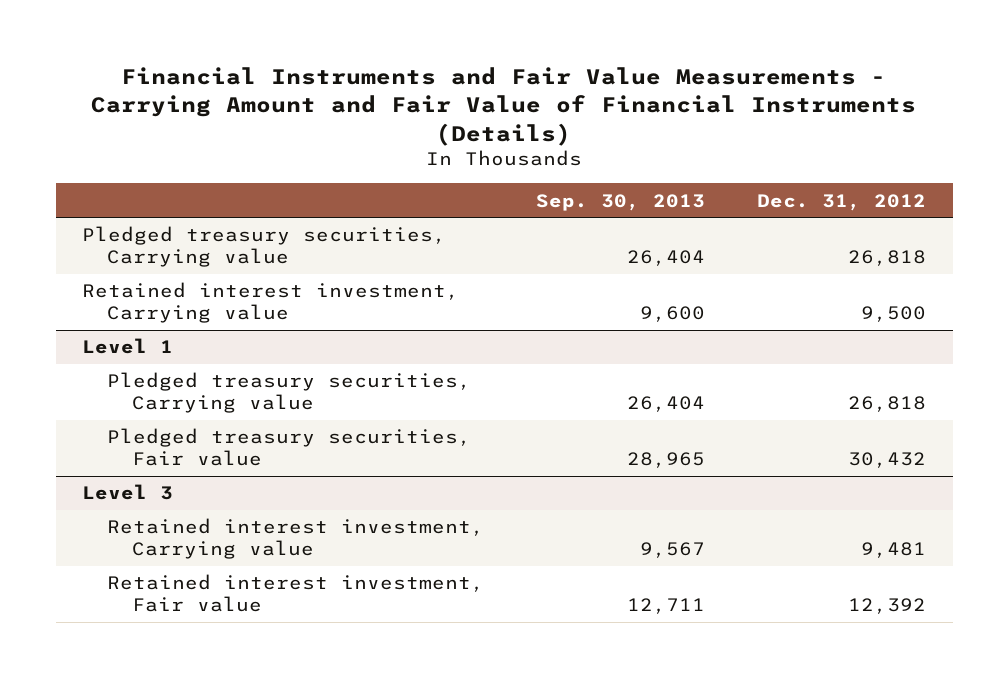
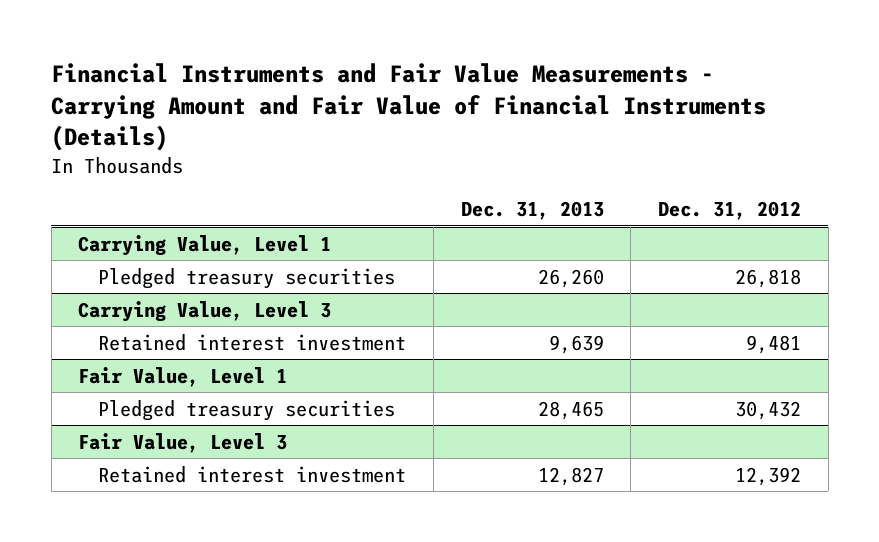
- | Sep. 30, 2013 | Dec. 31, 2012
+ | Dec. 31, 2013 | Dec. 31, 2012
- Pledged treasury securities, Carrying value | 26,404 | 26,818
- Retained interest investment, Carrying value | 9,600 | 9,500
- Level 1
- Pledged treasury securities, Carrying value | 26,404 | 26,818
- Pledged treasury securities, Fair value | 28,965 | 30,432
- Level 3
- Retained interest investment, Carrying value | 9,567 | 9,481
- Retained interest investment, Fair value | 12,711 | 12,392
+ Carrying Value, Level 1
+ Pledged treasury securities | 26,260 | 26,818
+ Carrying Value, Level 3
+ Retained interest investment | 9,639 | 9,481
+ Fair Value, Level 1
+ Pledged treasury securities | 28,465 | 30,432
+ Fair Value, Level 3
+ Retained interest investment | 12,827 | 12,392

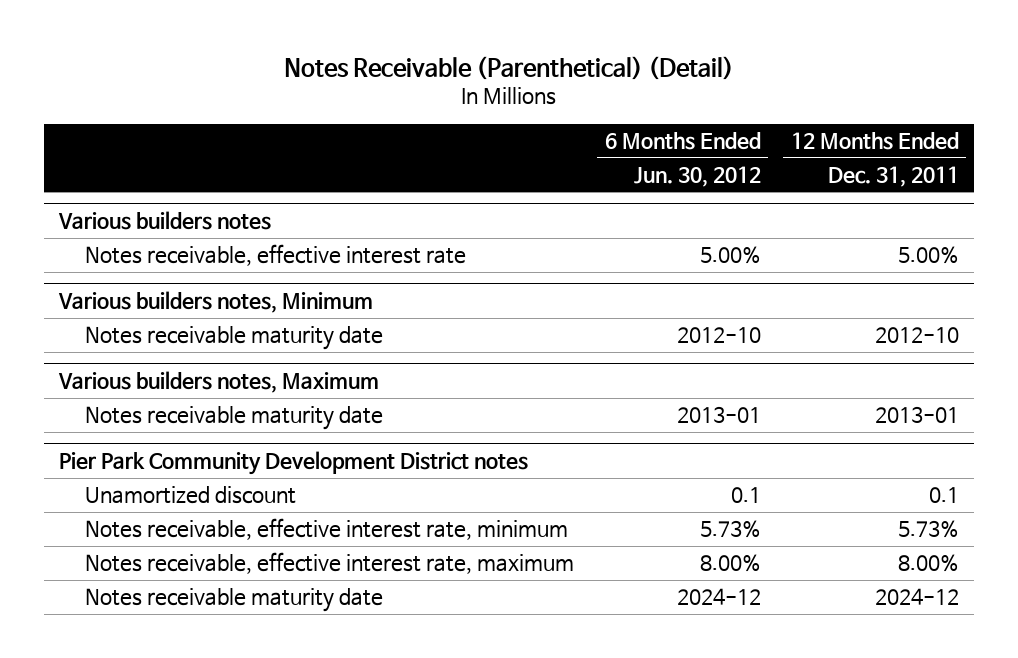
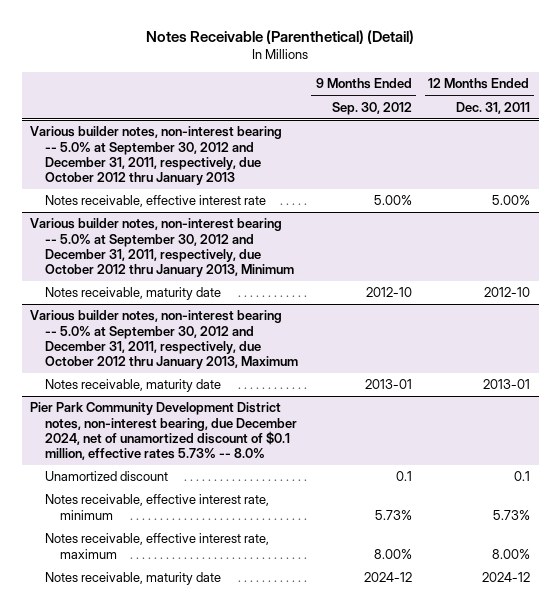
- | 6 Months Ended Jun. 30, 2012 | 12 Months Ended Dec. 31, 2011
+ | 9 Months Ended Sep. 30, 2012 | 12 Months Ended Dec. 31, 2011
- Various builders notes
+ Various builder notes, non-interest bearing -- 5.0% at September 30, 2012 and December 31, 2011, respectively, due October 2012 thru January 2013
- Various builders notes, Minimum
- Notes receivable maturity date | 2012-10 | 2012-10
- Various builders notes, Maximum
- Notes receivable maturity date | 2013-01 | 2013-01
- Pier Park Community Development District notes
+ Various builder notes, non-interest bearing -- 5.0% at September 30, 2012 and December 31, 2011, respectively, due October 2012 thru January 2013, Minimum
+ Notes receivable, maturity date | 2012-10 | 2012-10
+ Various builder notes, non-interest bearing -- 5.0% at September 30, 2012 and December 31, 2011, respectively, due October 2012 thru January 2013, Maximum
+ Notes receivable, maturity date | 2013-01 | 2013-01
+ Pier Park Community Development District notes, non-interest bearing, due December 2024, net of unamortized discount of $0.1 million, effective rates 5.73% -- 8.0%
- Notes receivable maturity date | 2024-12 | 2024-12
+ Notes receivable, maturity date | 2024-12 | 2024-12

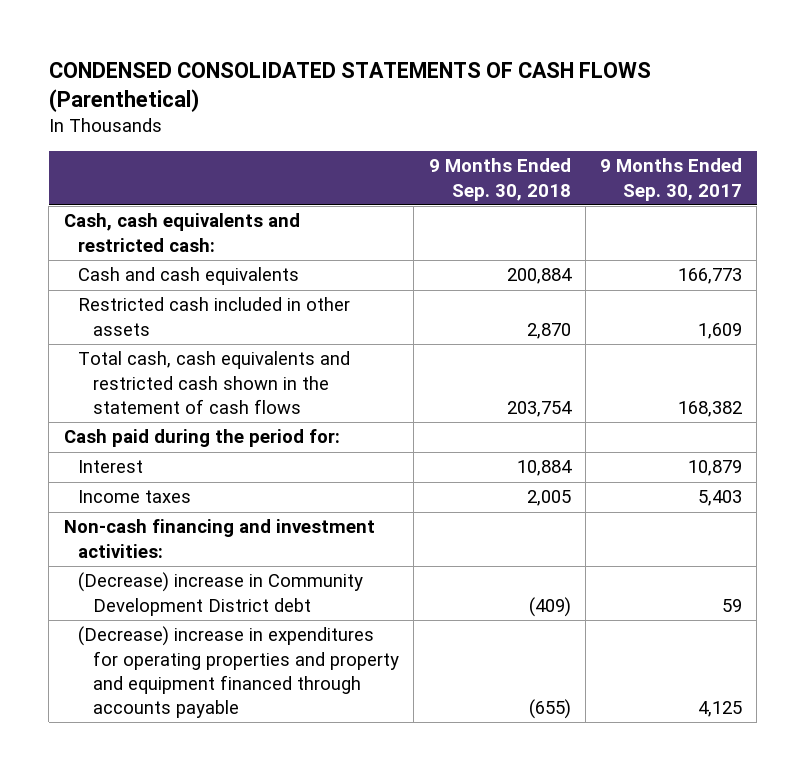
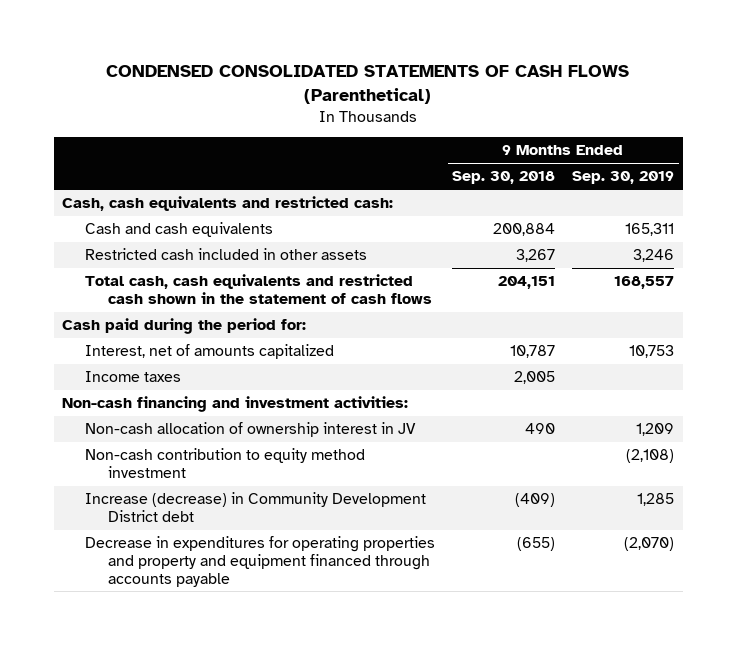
- | 9 Months Ended Sep. 30, 2018 | 9 Months Ended Sep. 30, 2017
+ | 9 Months Ended Sep. 30, 2018 | 9 Months Ended Sep. 30, 2019
- Restricted cash included in other assets | 2,870 | 1,609
- Total cash, cash equivalents and restricted cash shown in the statement of cash flows | 203,754 | 168,382
+ Restricted cash included in other assets | 3,267 | 3,246
+ Total cash, cash equivalents and restricted cash shown in the statement of cash flows | 204,151 | 168,557
- Interest | 10,884 | 10,879
+ Interest, net of amounts capitalized | 10,787 | 10,753
- (Decrease) increase in Community Development District debt | (409) | 59
- (Decrease) increase in expenditures for operating properties and property and equipment financed through accounts payable | (655) | 4,125
+ Non-cash allocation of ownership interest in JV | 490 | 1,209
+ Non-cash contribution to equity method investment | | (2,108)
+ Increase (decrease) in Community Development District debt | (409) | 1,285
+ Decrease in expenditures for operating properties and property and equipment financed through accounts payable | (655) | (2,070)

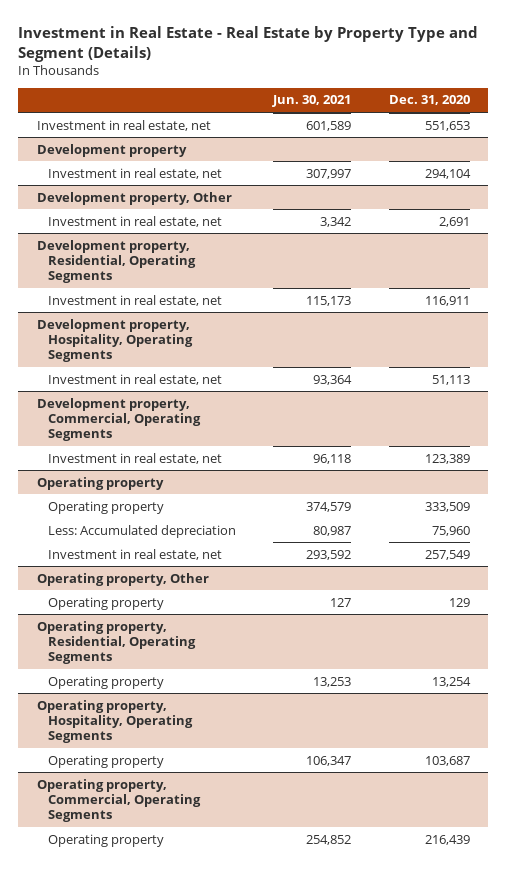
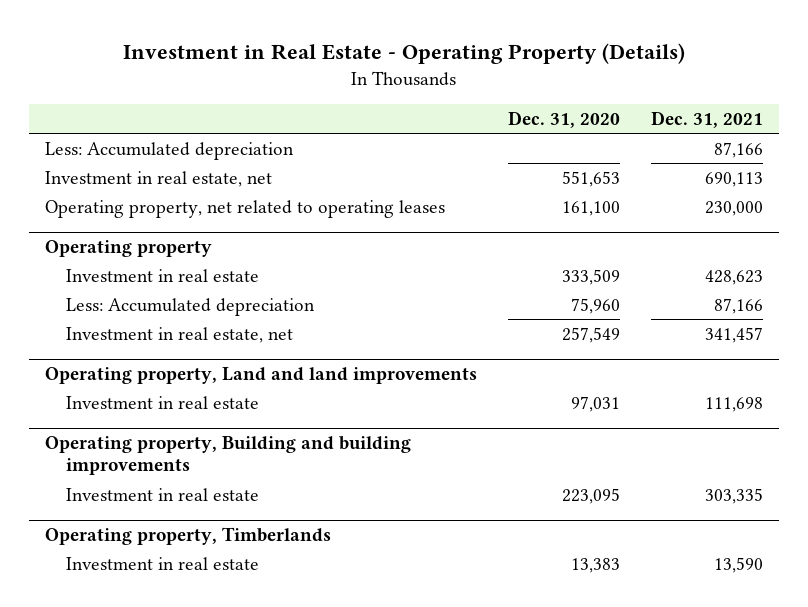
- Investment in Real Estate - Real Estate by Property Type and Segment (Details)
+ Investment in Real Estate - Operating Property (Details)
- | Jun. 30, 2021 | Dec. 31, 2020
+ | Dec. 31, 2020 | Dec. 31, 2021
+ Less: Accumulated depreciation | | 87,166
- Development property
- Investment in real estate, net | 307,997 | 294,104
- Development property, Other
- Investment in real estate, net | 3,342 | 2,691
- Development property, Residential, Operating Segments
- Investment in real estate, net | 115,173 | 116,911
- Development property, Hospitality, Operating Segments
- Investment in real estate, net | 93,364 | 51,113
- Development property, Commercial, Operating Segments
- Investment in real estate, net | 96,118 | 123,389
+ Operating property, net related to operating leases | 161,100 | 230,000
@ Operating property
- Operating property | 374,579 | 333,509
+ Investment in real estate | 333,509 | 428,623
- Operating property, Other
- Operating property | 127 | 129
- Operating property, Residential, Operating Segments
- Operating property | 13,253 | 13,254
- Operating property, Hospitality, Operating Segments
- Operating property | 106,347 | 103,687
- Operating property, Commercial, Operating Segments
- Operating property | 254,852 | 216,439
+ Operating property, Land and land improvements
+ Investment in real estate | 97,031 | 111,698
+ Operating property, Building and building improvements
+ Investment in real estate | 223,095 | 303,335
+ Operating property, Timberlands
+ Investment in real estate | 13,383 | 13,590

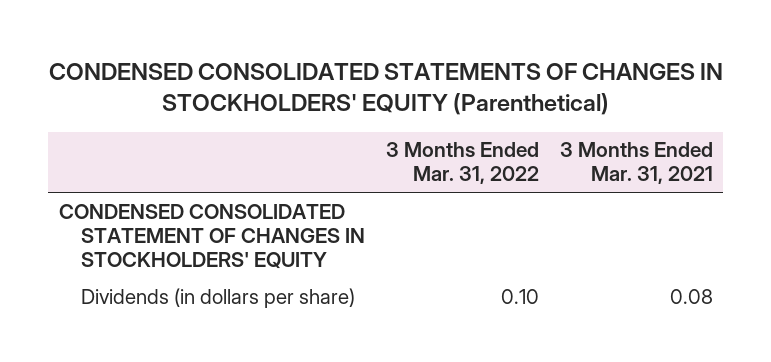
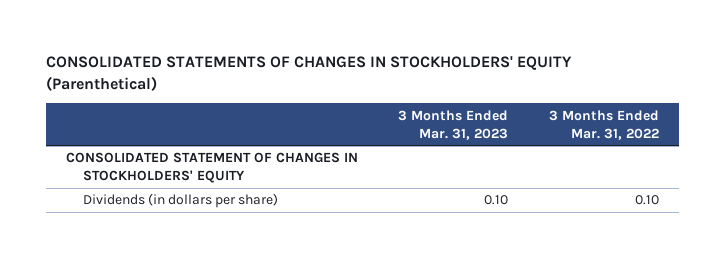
- CONDENSED CONSOLIDATED STATEMENTS OF CHANGES IN STOCKHOLDERS' EQUITY (Parenthetical)
+ CONSOLIDATED STATEMENTS OF CHANGES IN STOCKHOLDERS' EQUITY (Parenthetical)
- | 3 Months Ended Mar. 31, 2022 | 3 Months Ended Mar. 31, 2021
+ | 3 Months Ended Mar. 31, 2023 | 3 Months Ended Mar. 31, 2022
- CONDENSED CONSOLIDATED STATEMENT OF CHANGES IN STOCKHOLDERS' EQUITY
+ CONSOLIDATED STATEMENT OF CHANGES IN STOCKHOLDERS' EQUITY

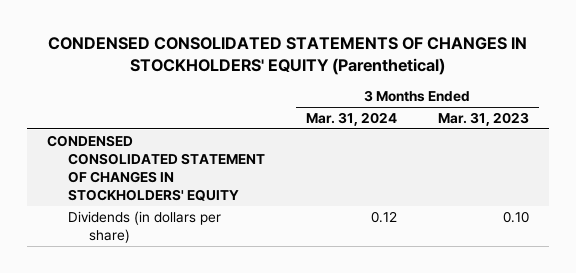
- CONSOLIDATED STATEMENTS OF CHANGES IN STOCKHOLDERS' EQUITY (Parenthetical)
+ CONDENSED CONSOLIDATED STATEMENTS OF CHANGES IN STOCKHOLDERS' EQUITY (Parenthetical)
- | 3 Months Ended Mar. 31, 2023 | 3 Months Ended Mar. 31, 2022
+ | 3 Months Ended Mar. 31, 2024 | 3 Months Ended Mar. 31, 2023
- CONSOLIDATED STATEMENT OF CHANGES IN STOCKHOLDERS' EQUITY
+ CONDENSED CONSOLIDATED STATEMENT OF CHANGES IN STOCKHOLDERS' EQUITY

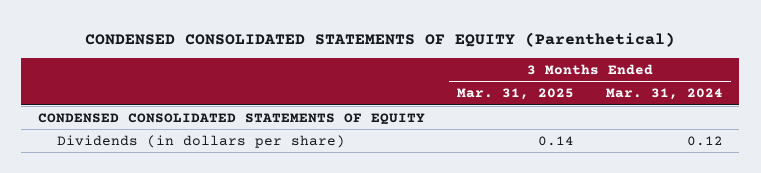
- CONDENSED CONSOLIDATED STATEMENTS OF CHANGES IN STOCKHOLDERS' EQUITY (Parenthetical)
+ CONDENSED CONSOLIDATED STATEMENTS OF EQUITY (Parenthetical)
- | 3 Months Ended Mar. 31, 2024 | 3 Months Ended Mar. 31, 2023
+ | 3 Months Ended Mar. 31, 2025 | 3 Months Ended Mar. 31, 2024
- CONDENSED CONSOLIDATED STATEMENT OF CHANGES IN STOCKHOLDERS' EQUITY
+ CONDENSED CONSOLIDATED STATEMENTS OF EQUITY

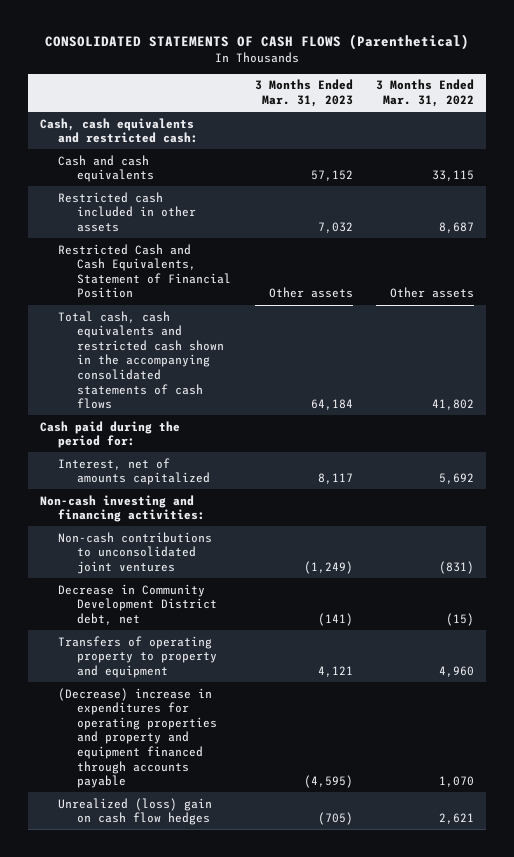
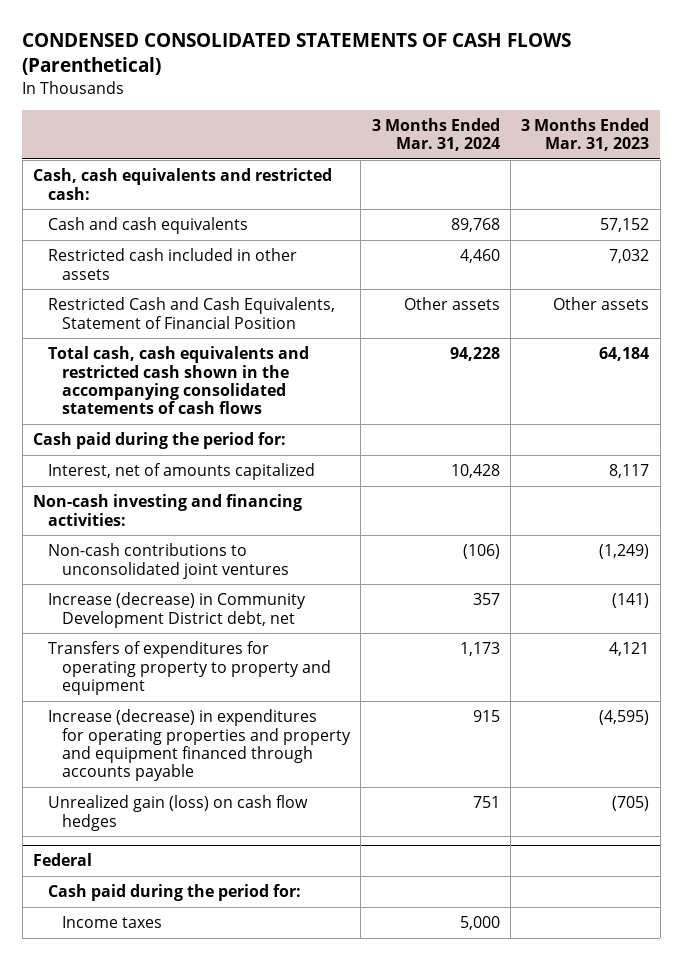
- CONSOLIDATED STATEMENTS OF CASH FLOWS (Parenthetical)
+ CONDENSED CONSOLIDATED STATEMENTS OF CASH FLOWS (Parenthetical)
- | 3 Months Ended Mar. 31, 2023 | 3 Months Ended Mar. 31, 2022
+ | 3 Months Ended Mar. 31, 2024 | 3 Months Ended Mar. 31, 2023
- Decrease in Community Development District debt, net | (141) | (15)
- Transfers of operating property to property and equipment | 4,121 | 4,960
- (Decrease) increase in expenditures for operating properties and property and equipment financed through accounts payable | (4,595) | 1,070
- Unrealized (loss) gain on cash flow hedges | (705) | 2,621
+ Increase (decrease) in Community Development District debt, net | 357 | (141)
+ Transfers of expenditures for operating property to property and equipment | 1,173 | 4,121
+ Increase (decrease) in expenditures for operating properties and property and equipment financed through accounts payable | 915 | (4,595)
+ Unrealized gain (loss) on cash flow hedges | 751 | (705)
+ Federal
+ Cash paid during the period for:
+ Income taxes | 5,000 |

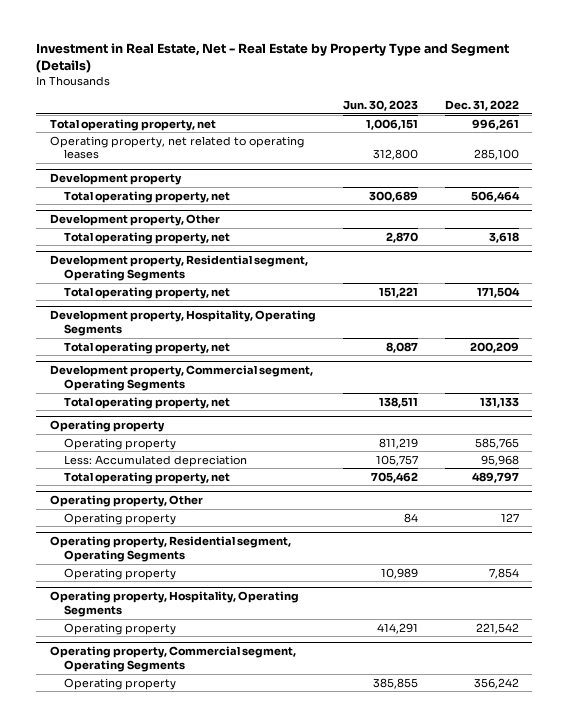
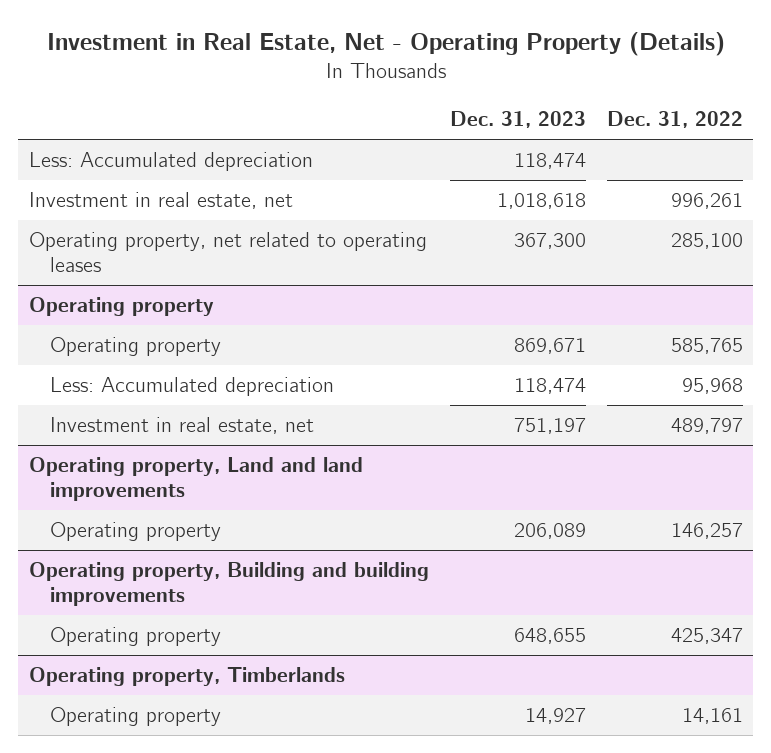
- Investment in Real Estate, Net - Real Estate by Property Type and Segment (Details)
+ Investment in Real Estate, Net - Operating Property (Details)
- | Jun. 30, 2023 | Dec. 31, 2022
+ | Dec. 31, 2023 | Dec. 31, 2022
- Total operating property, net | 1,006,151 | 996,261
+ Less: Accumulated depreciation | 118,474 |
+ Investment in real estate, net | 1,018,618 | 996,261
- Development property
- Total operating property, net | 300,689 | 506,464
- Development property, Other
- Total operating property, net | 2,870 | 3,618
- Development property, Residential segment, Operating Segments
- Total operating property, net | 151,221 | 171,504
- Development property, Hospitality, Operating Segments
- Total operating property, net | 8,087 | 200,209
- Development property, Commercial segment, Operating Segments
- Total operating property, net | 138,511 | 131,133
@ Operating property
- Total operating property, net | 705,462 | 489,797
- Operating property, Other
- Operating property | 84 | 127
- Operating property, Residential segment, Operating Segments
- Operating property | 10,989 | 7,854
- Operating property, Hospitality, Operating Segments
- Operating property | 414,291 | 221,542
- Operating property, Commercial segment, Operating Segments
- Operating property | 385,855 | 356,242
@ Operating property
+ Investment in real estate, net | 751,197 | 489,797
+ Operating property, Land and land improvements
+ Operating property | 206,089 | 146,257
+ Operating property, Building and building improvements
+ Operating property | 648,655 | 425,347
+ Operating property, Timberlands
+ Operating property | 14,927 | 14,161

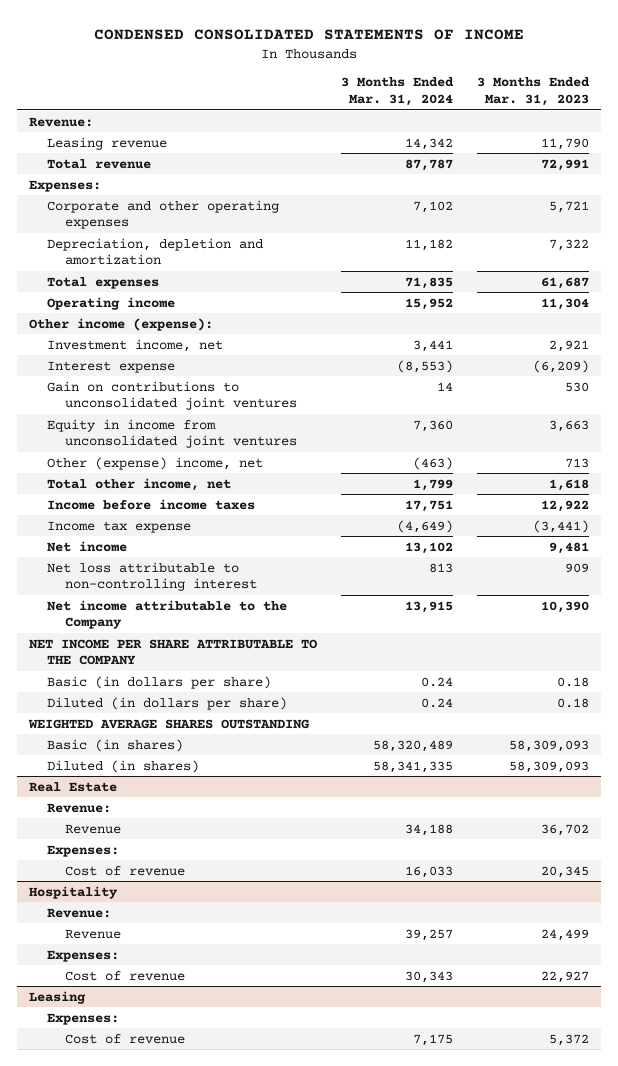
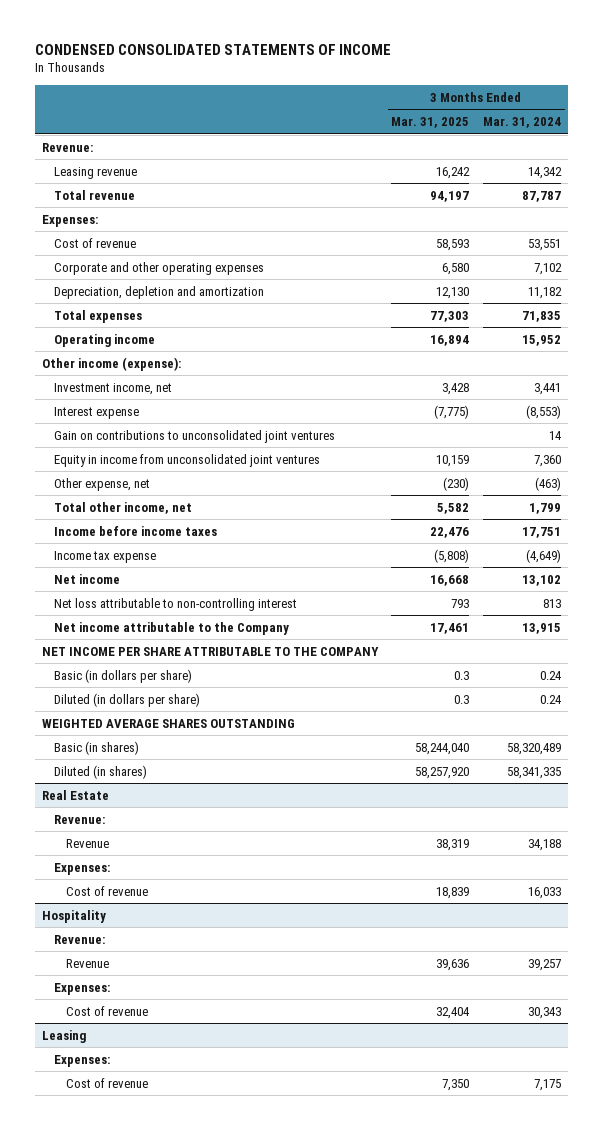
- | 3 Months Ended Mar. 31, 2024 | 3 Months Ended Mar. 31, 2023
+ | 3 Months Ended Mar. 31, 2025 | 3 Months Ended Mar. 31, 2024
+ Cost of revenue | 58,593 | 53,551
- Other (expense) income, net | (463) | 713
+ Other expense, net | (230) | (463)

